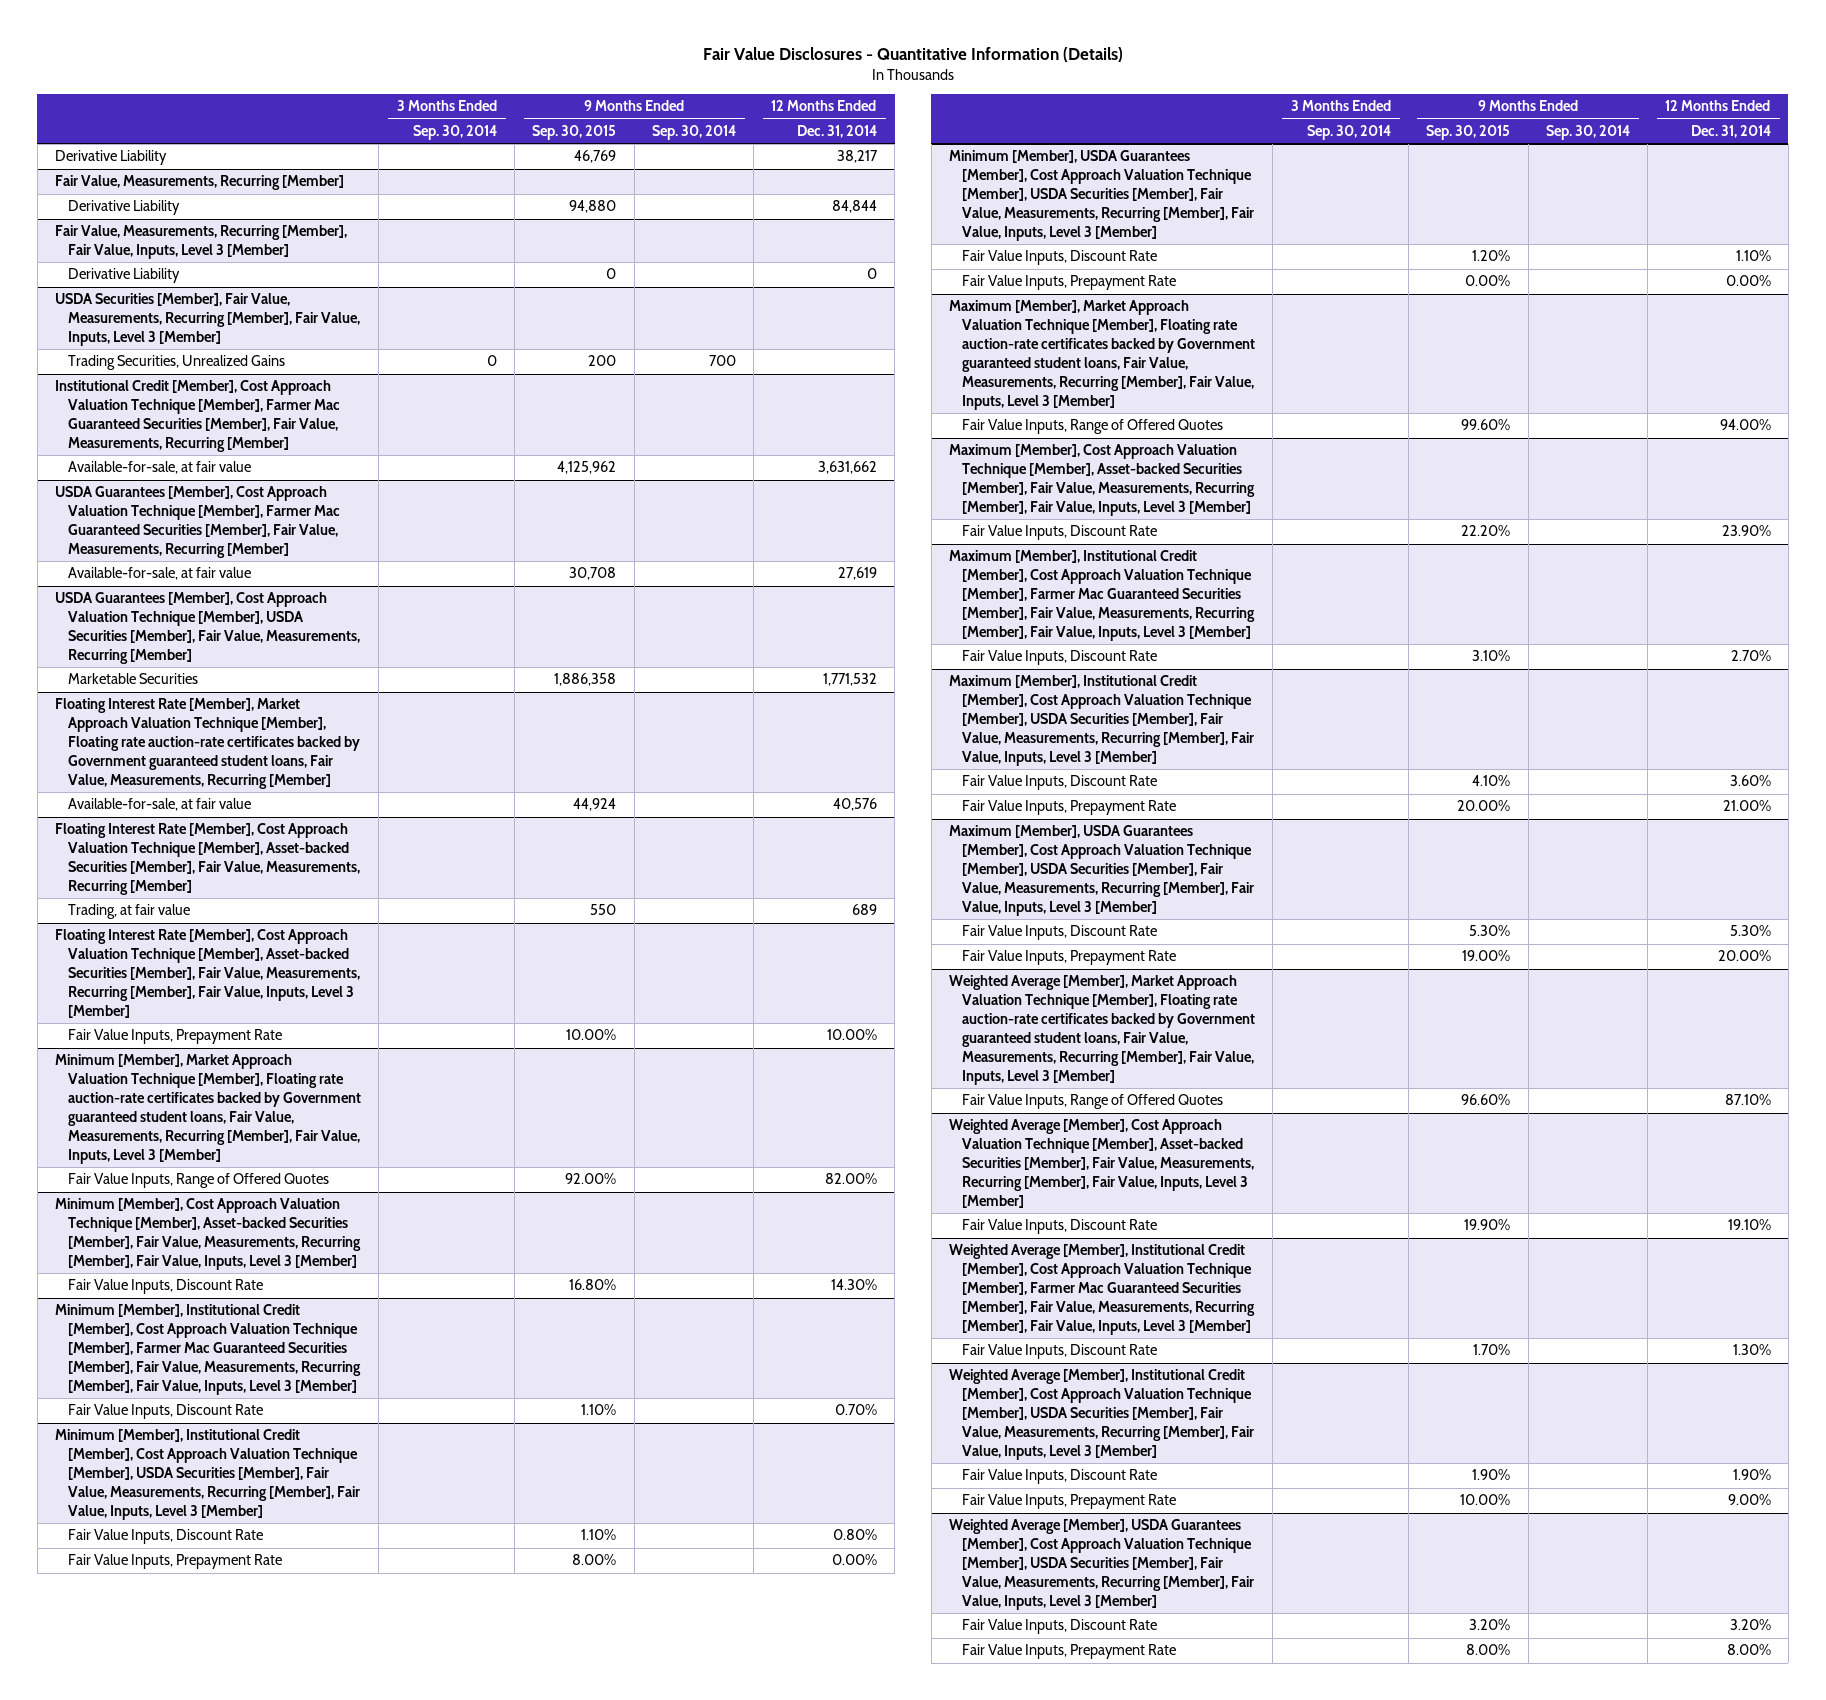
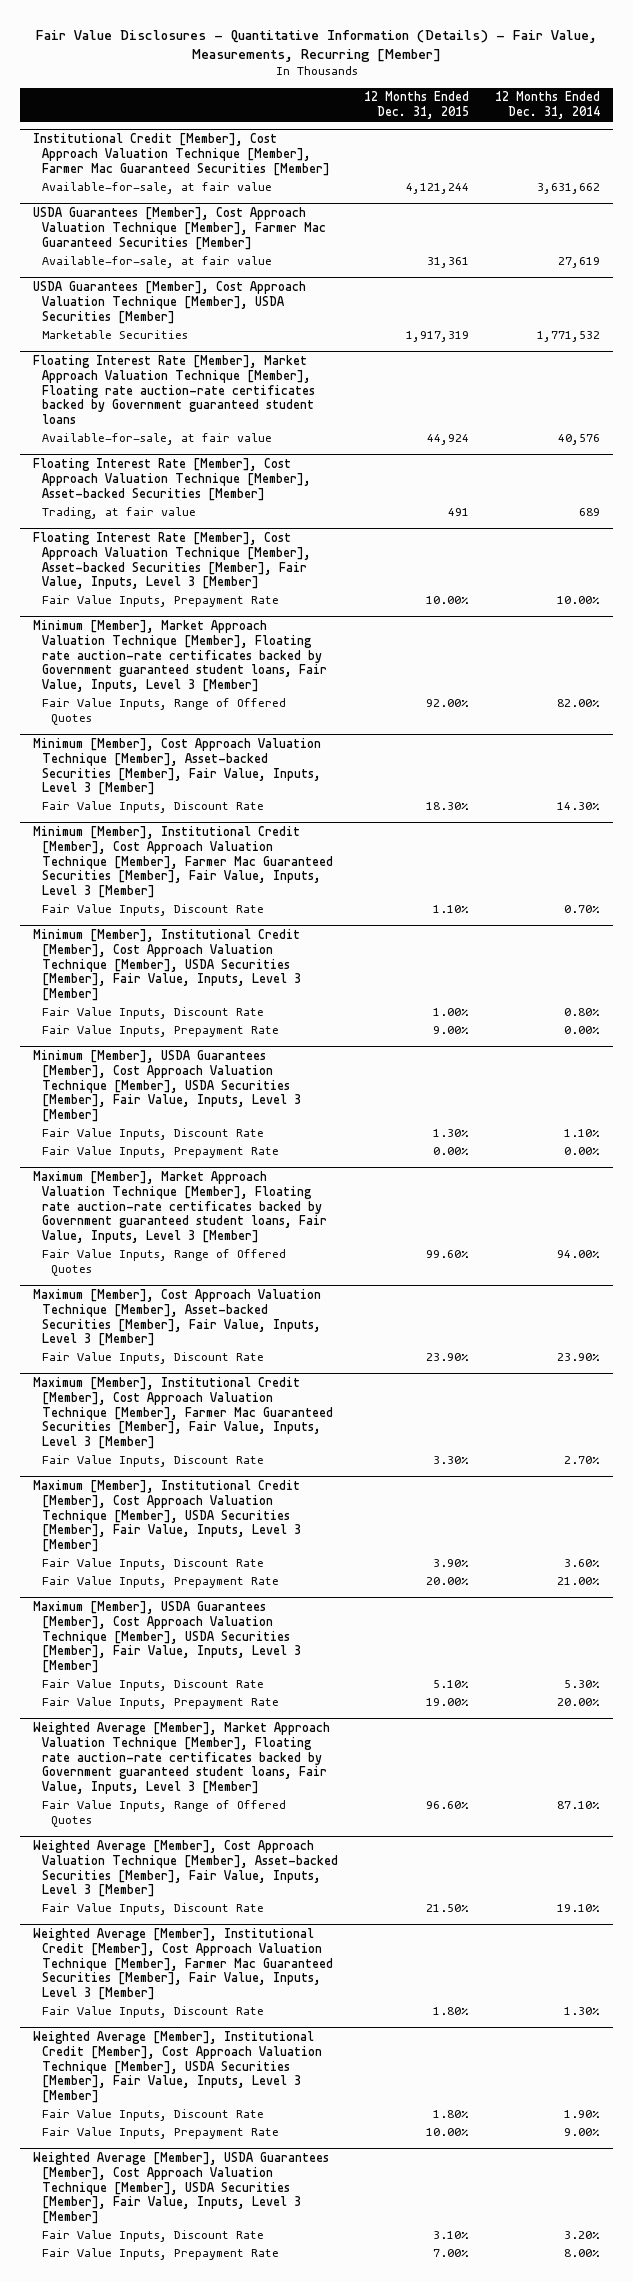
- Fair Value Disclosures - Quantitative Information (Details)
+ Fair Value Disclosures - Quantitative Information (Details) - Fair Value, Measurements, Recurring [Member]
- | 3 Months Ended Sep. 30, 2014 | 9 Months Ended Sep. 30, 2015 | 9 Months Ended Sep. 30, 2014 | 12 Months Ended Dec. 31, 2014
+ | 12 Months Ended Dec. 31, 2015 | 12 Months Ended Dec. 31, 2014
- Derivative Liability | | 46,769 | | 38,217
- Fair Value, Measurements, Recurring [Member]
- Derivative Liability | | 94,880 | | 84,844
- Fair Value, Measurements, Recurring [Member], Fair Value, Inputs, Level 3 [Member]
- Derivative Liability | | 0 | | 0
- USDA Securities [Member], Fair Value, Measurements, Recurring [Member], Fair Value, Inputs, Level 3 [Member]
- Trading Securities, Unrealized Gains | 0 | 200 | 700 |
- Institutional Credit [Member], Cost Approach Valuation Technique [Member], Farmer Mac Guaranteed Securities [Member], Fair Value, Measurements, Recurring [Member]
+ Institutional Credit [Member], Cost Approach Valuation Technique [Member], Farmer Mac Guaranteed Securities [Member]
- USDA Guarantees [Member], Cost Approach Valuation Technique [Member], Farmer Mac Guaranteed Securities [Member], Fair Value, Measurements, Recurring [Member]
+ USDA Guarantees [Member], Cost Approach Valuation Technique [Member], Farmer Mac Guaranteed Securities [Member]
- USDA Guarantees [Member], Cost Approach Valuation Technique [Member], USDA Securities [Member], Fair Value, Measurements, Recurring [Member]
+ USDA Guarantees [Member], Cost Approach Valuation Technique [Member], USDA Securities [Member]
- Floating Interest Rate [Member], Market Approach Valuation Technique [Member], Floating rate auction-rate certificates backed by Government guaranteed student loans, Fair Value, Measurements, Recurring [Member]
+ Floating Interest Rate [Member], Market Approach Valuation Technique [Member], Floating rate auction-rate certificates backed by Government guaranteed student loans
- Floating Interest Rate [Member], Cost Approach Valuation Technique [Member], Asset-backed Securities [Member], Fair Value, Measurements, Recurring [Member]
+ Floating Interest Rate [Member], Cost Approach Valuation Technique [Member], Asset-backed Securities [Member]
- Floating Interest Rate [Member], Cost Approach Valuation Technique [Member], Asset-backed Securities [Member], Fair Value, Measurements, Recurring [Member], Fair Value, Inputs, Level 3 [Member]
+ Floating Interest Rate [Member], Cost Approach Valuation Technique [Member], Asset-backed Securities [Member], Fair Value, Inputs, Level 3 [Member]
- Minimum [Member], Market Approach Valuation Technique [Member], Floating rate auction-rate certificates backed by Government guaranteed student loans, Fair Value, Measurements, Recurring [Member], Fair Value, Inputs, Level 3 [Member]
+ Minimum [Member], Market Approach Valuation Technique [Member], Floating rate auction-rate certificates backed by Government guaranteed student loans, Fair Value, Inputs, Level 3 [Member]
- Minimum [Member], Cost Approach Valuation Technique [Member], Asset-backed Securities [Member], Fair Value, Measurements, Recurring [Member], Fair Value, Inputs, Level 3 [Member]
+ Minimum [Member], Cost Approach Valuation Technique [Member], Asset-backed Securities [Member], Fair Value, Inputs, Level 3 [Member]
- Minimum [Member], Institutional Credit [Member], Cost Approach Valuation Technique [Member], Farmer Mac Guaranteed Securities [Member], Fair Value, Measurements, Recurring [Member], Fair Value, Inputs, Level 3 [Member]
+ Minimum [Member], Institutional Credit [Member], Cost Approach Valuation Technique [Member], Farmer Mac Guaranteed Securities [Member], Fair Value, Inputs, Level 3 [Member]
- Minimum [Member], Institutional Credit [Member], Cost Approach Valuation Technique [Member], USDA Securities [Member], Fair Value, Measurements, Recurring [Member], Fair Value, Inputs, Level 3 [Member]
+ Minimum [Member], Institutional Credit [Member], Cost Approach Valuation Technique [Member], USDA Securities [Member], Fair Value, Inputs, Level 3 [Member]
- Minimum [Member], USDA Guarantees [Member], Cost Approach Valuation Technique [Member], USDA Securities [Member], Fair Value, Measurements, Recurring [Member], Fair Value, Inputs, Level 3 [Member]
+ Minimum [Member], USDA Guarantees [Member], Cost Approach Valuation Technique [Member], USDA Securities [Member], Fair Value, Inputs, Level 3 [Member]
- Maximum [Member], Market Approach Valuation Technique [Member], Floating rate auction-rate certificates backed by Government guaranteed student loans, Fair Value, Measurements, Recurring [Member], Fair Value, Inputs, Level 3 [Member]
+ Maximum [Member], Market Approach Valuation Technique [Member], Floating rate auction-rate certificates backed by Government guaranteed student loans, Fair Value, Inputs, Level 3 [Member]
- Maximum [Member], Cost Approach Valuation Technique [Member], Asset-backed Securities [Member], Fair Value, Measurements, Recurring [Member], Fair Value, Inputs, Level 3 [Member]
+ Maximum [Member], Cost Approach Valuation Technique [Member], Asset-backed Securities [Member], Fair Value, Inputs, Level 3 [Member]
- Maximum [Member], Institutional Credit [Member], Cost Approach Valuation Technique [Member], Farmer Mac Guaranteed Securities [Member], Fair Value, Measurements, Recurring [Member], Fair Value, Inputs, Level 3 [Member]
+ Maximum [Member], Institutional Credit [Member], Cost Approach Valuation Technique [Member], Farmer Mac Guaranteed Securities [Member], Fair Value, Inputs, Level 3 [Member]
- Maximum [Member], Institutional Credit [Member], Cost Approach Valuation Technique [Member], USDA Securities [Member], Fair Value, Measurements, Recurring [Member], Fair Value, Inputs, Level 3 [Member]
+ Maximum [Member], Institutional Credit [Member], Cost Approach Valuation Technique [Member], USDA Securities [Member], Fair Value, Inputs, Level 3 [Member]
- Maximum [Member], USDA Guarantees [Member], Cost Approach Valuation Technique [Member], USDA Securities [Member], Fair Value, Measurements, Recurring [Member], Fair Value, Inputs, Level 3 [Member]
+ Maximum [Member], USDA Guarantees [Member], Cost Approach Valuation Technique [Member], USDA Securities [Member], Fair Value, Inputs, Level 3 [Member]
- Weighted Average [Member], Market Approach Valuation Technique [Member], Floating rate auction-rate certificates backed by Government guaranteed student loans, Fair Value, Measurements, Recurring [Member], Fair Value, Inputs, Level 3 [Member]
+ Weighted Average [Member], Market Approach Valuation Technique [Member], Floating rate auction-rate certificates backed by Government guaranteed student loans, Fair Value, Inputs, Level 3 [Member]
- Weighted Average [Member], Cost Approach Valuation Technique [Member], Asset-backed Securities [Member], Fair Value, Measurements, Recurring [Member], Fair Value, Inputs, Level 3 [Member]
+ Weighted Average [Member], Cost Approach Valuation Technique [Member], Asset-backed Securities [Member], Fair Value, Inputs, Level 3 [Member]
- Weighted Average [Member], Institutional Credit [Member], Cost Approach Valuation Technique [Member], Farmer Mac Guaranteed Securities [Member], Fair Value, Measurements, Recurring [Member], Fair Value, Inputs, Level 3 [Member]
+ Weighted Average [Member], Institutional Credit [Member], Cost Approach Valuation Technique [Member], Farmer Mac Guaranteed Securities [Member], Fair Value, Inputs, Level 3 [Member]
- Weighted Average [Member], Institutional Credit [Member], Cost Approach Valuation Technique [Member], USDA Securities [Member], Fair Value, Measurements, Recurring [Member], Fair Value, Inputs, Level 3 [Member]
+ Weighted Average [Member], Institutional Credit [Member], Cost Approach Valuation Technique [Member], USDA Securities [Member], Fair Value, Inputs, Level 3 [Member]
- Weighted Average [Member], USDA Guarantees [Member], Cost Approach Valuation Technique [Member], USDA Securities [Member], Fair Value, Measurements, Recurring [Member], Fair Value, Inputs, Level 3 [Member]
+ Weighted Average [Member], USDA Guarantees [Member], Cost Approach Valuation Technique [Member], USDA Securities [Member], Fair Value, Inputs, Level 3 [Member]

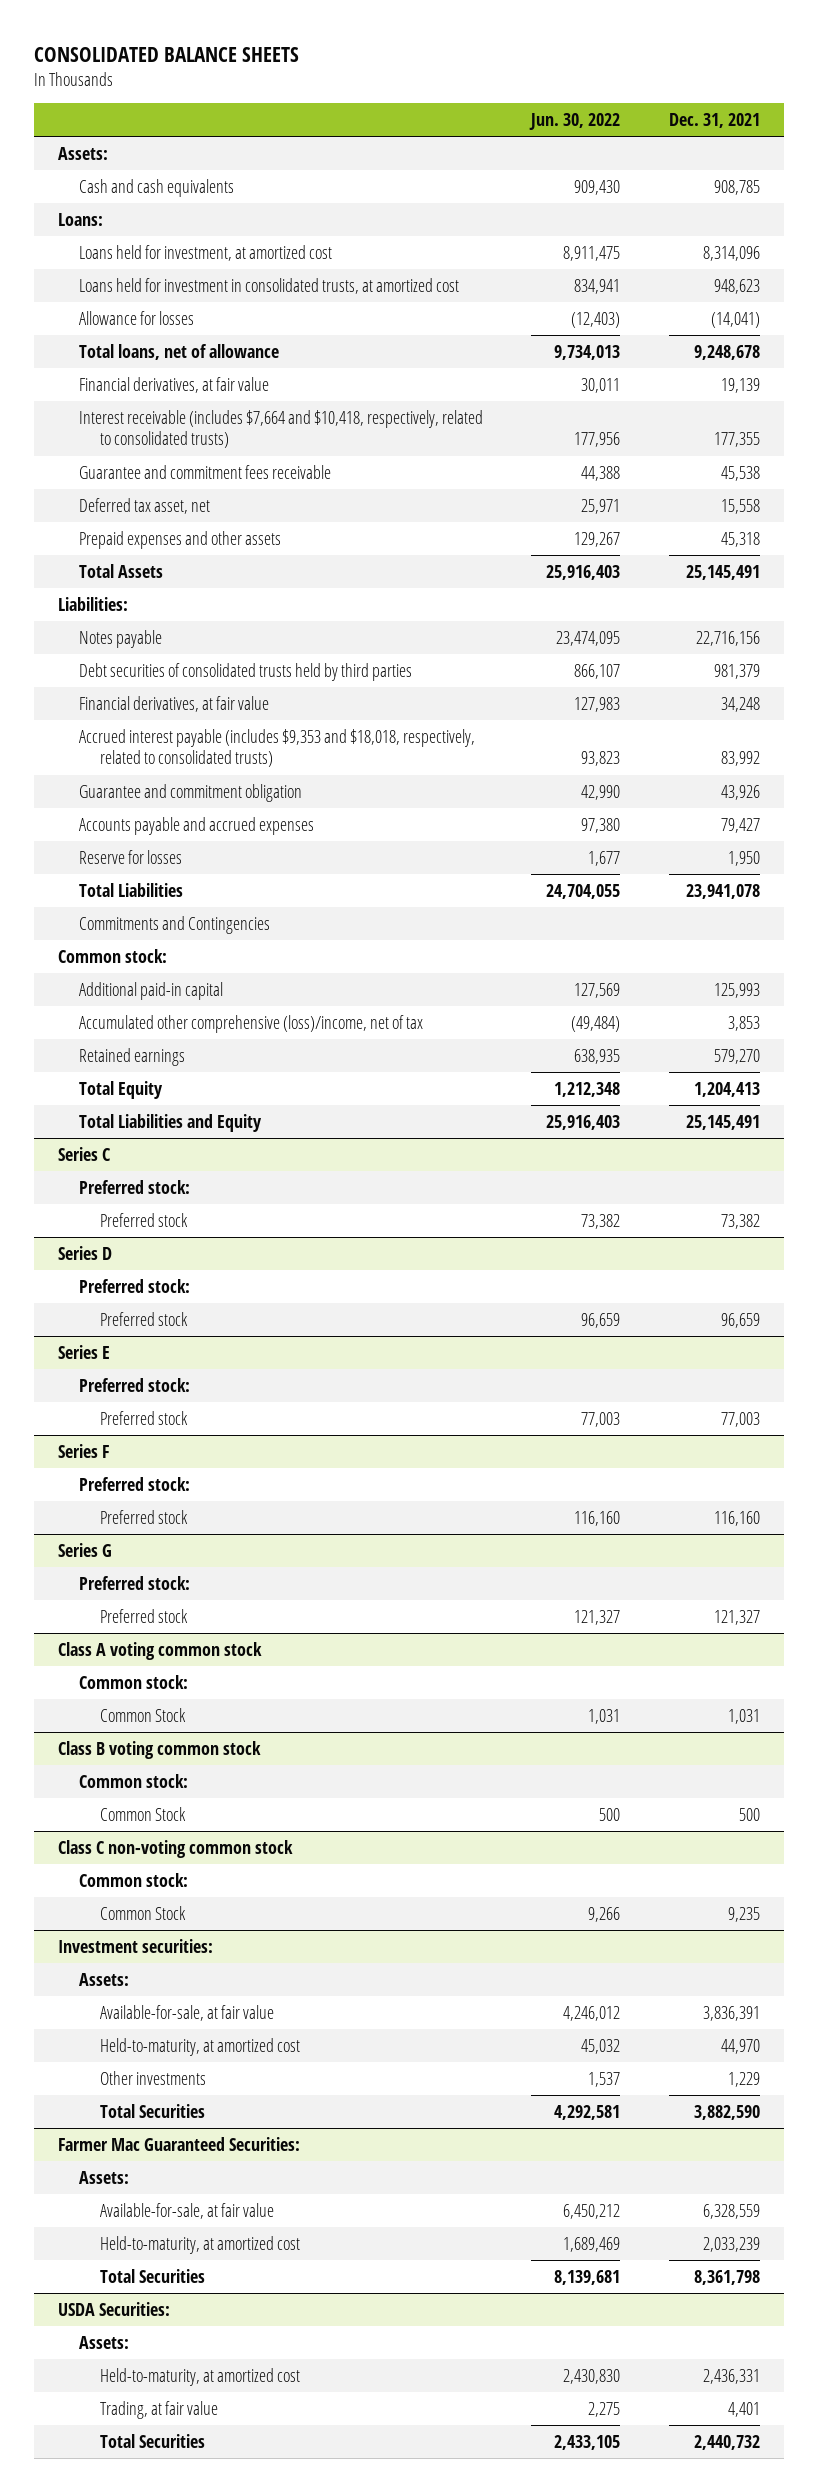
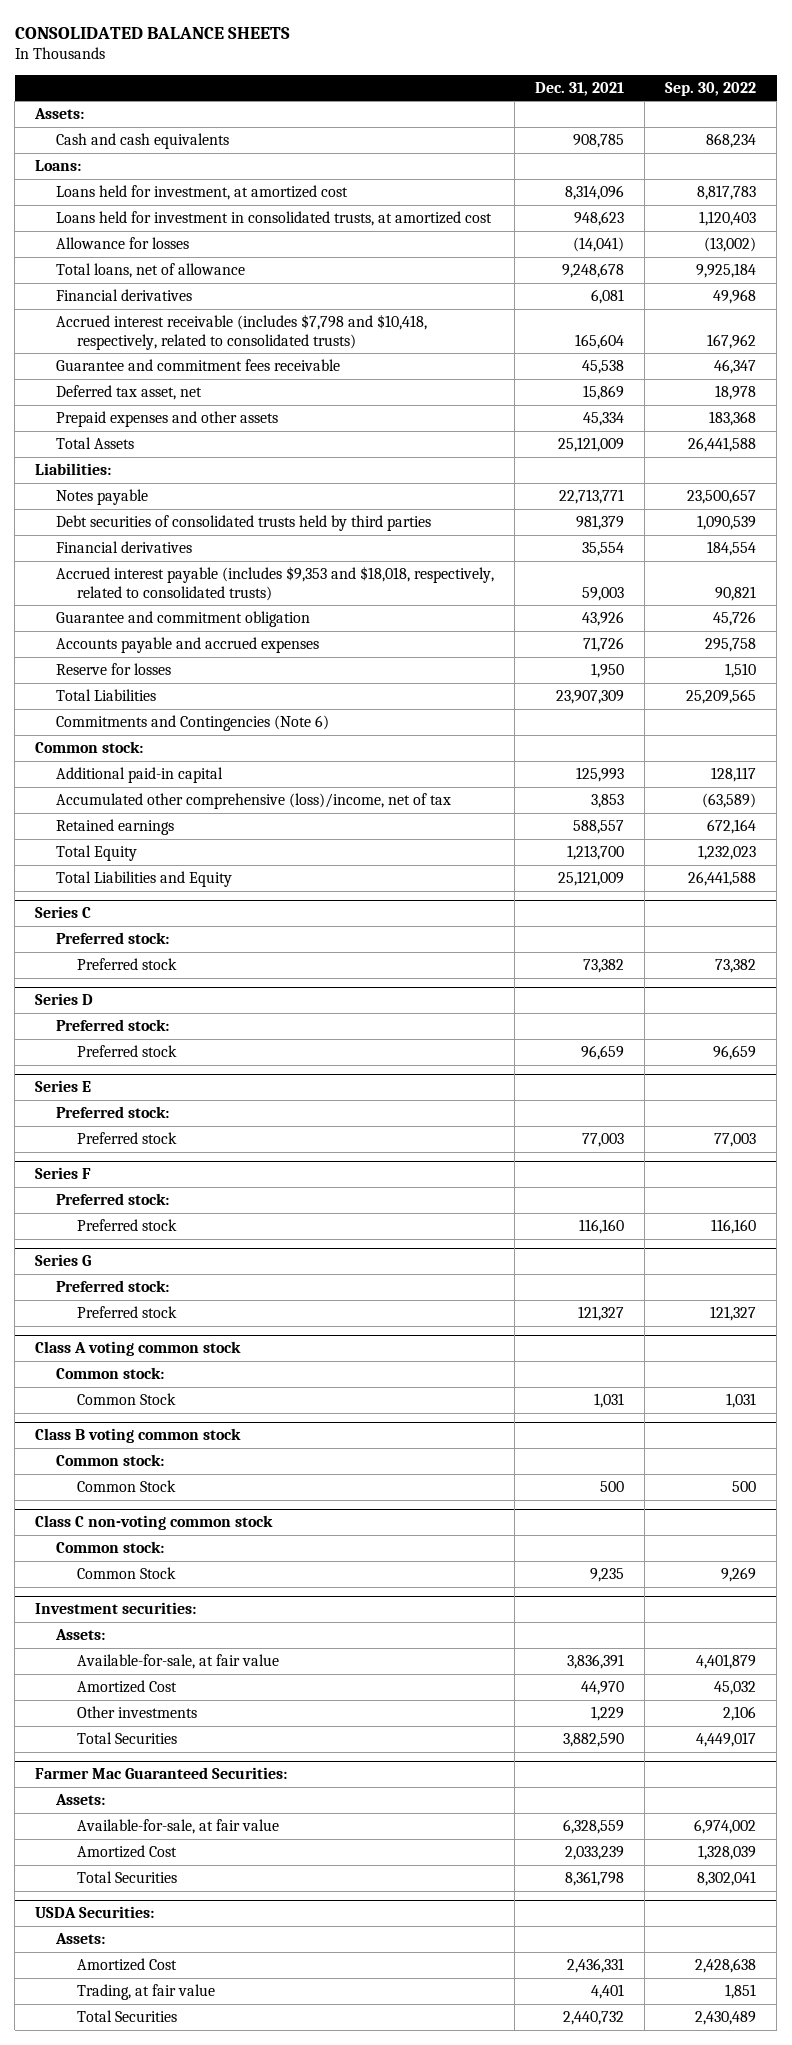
- | Jun. 30, 2022 | Dec. 31, 2021
+ | Dec. 31, 2021 | Sep. 30, 2022
- Financial derivatives, at fair value | 30,011 | 19,139
- Interest receivable (includes $7,664 and $10,418, respectively, related to consolidated trusts) | 177,956 | 177,355
+ Financial derivatives | 6,081 | 49,968
+ Accrued interest receivable (includes $7,798 and $10,418, respectively, related to consolidated trusts) | 165,604 | 167,962
- Deferred tax asset, net | 25,971 | 15,558
- Prepaid expenses and other assets | 129,267 | 45,318
- Total Assets | 25,916,403 | 25,145,491
+ Deferred tax asset, net | 15,869 | 18,978
+ Prepaid expenses and other assets | 45,334 | 183,368
+ Total Assets | 25,121,009 | 26,441,588
- Notes payable | 23,474,095 | 22,716,156
+ Notes payable | 22,713,771 | 23,500,657
- Financial derivatives, at fair value | 127,983 | 34,248
- Accrued interest payable (includes $9,353 and $18,018, respectively, related to consolidated trusts) | 93,823 | 83,992
+ Financial derivatives | 35,554 | 184,554
+ Accrued interest payable (includes $9,353 and $18,018, respectively, related to consolidated trusts) | 59,003 | 90,821
- Accounts payable and accrued expenses | 97,380 | 79,427
+ Accounts payable and accrued expenses | 71,726 | 295,758
- Total Liabilities | 24,704,055 | 23,941,078
- Commitments and Contingencies
+ Total Liabilities | 23,907,309 | 25,209,565
+ Commitments and Contingencies (Note 6)
- Retained earnings | 638,935 | 579,270
- Total Equity | 1,212,348 | 1,204,413
- Total Liabilities and Equity | 25,916,403 | 25,145,491
+ Retained earnings | 588,557 | 672,164
+ Total Equity | 1,213,700 | 1,232,023
+ Total Liabilities and Equity | 25,121,009 | 26,441,588
@ Investment securities:
- Held-to-maturity, at amortized cost | 45,032 | 44,970
+ Amortized Cost | 44,970 | 45,032
@ Farmer Mac Guaranteed Securities:
- Held-to-maturity, at amortized cost | 1,689,469 | 2,033,239
+ Amortized Cost | 2,033,239 | 1,328,039
@ USDA Securities:
- Held-to-maturity, at amortized cost | 2,430,830 | 2,436,331
+ Amortized Cost | 2,436,331 | 2,428,638

